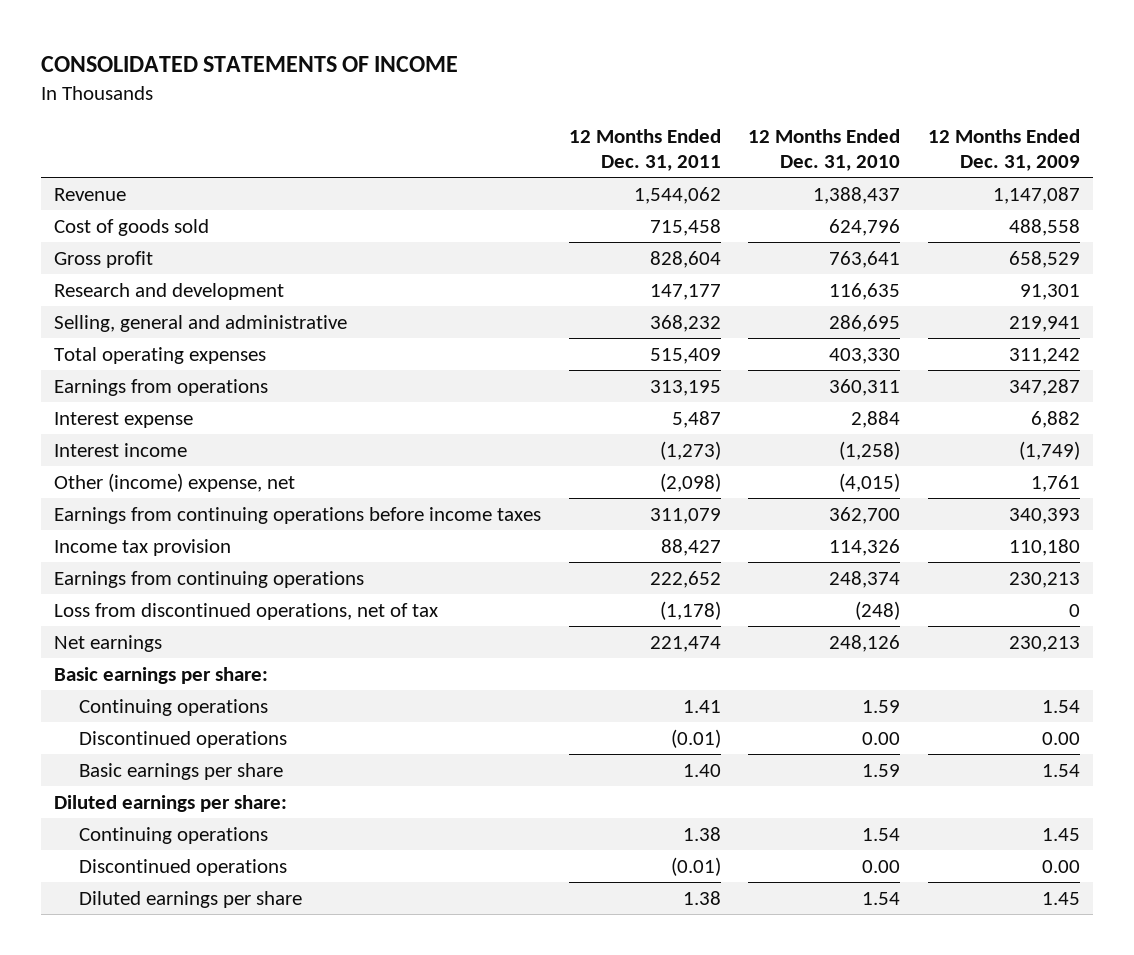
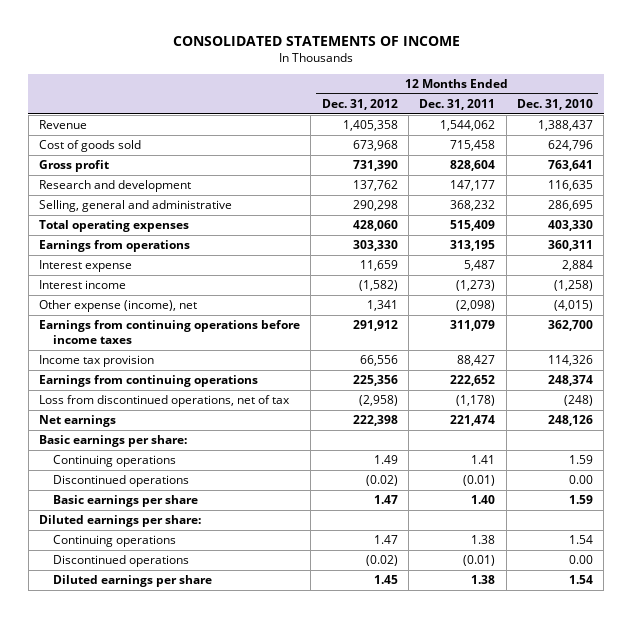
- | 12 Months Ended Dec. 31, 2011 | 12 Months Ended Dec. 31, 2010 | 12 Months Ended Dec. 31, 2009
+ | 12 Months Ended Dec. 31, 2012 | 12 Months Ended Dec. 31, 2011 | 12 Months Ended Dec. 31, 2010
- Other (income) expense, net | (2,098) | (4,015) | 1,761
+ Other expense (income), net | 1,341 | (2,098) | (4,015)

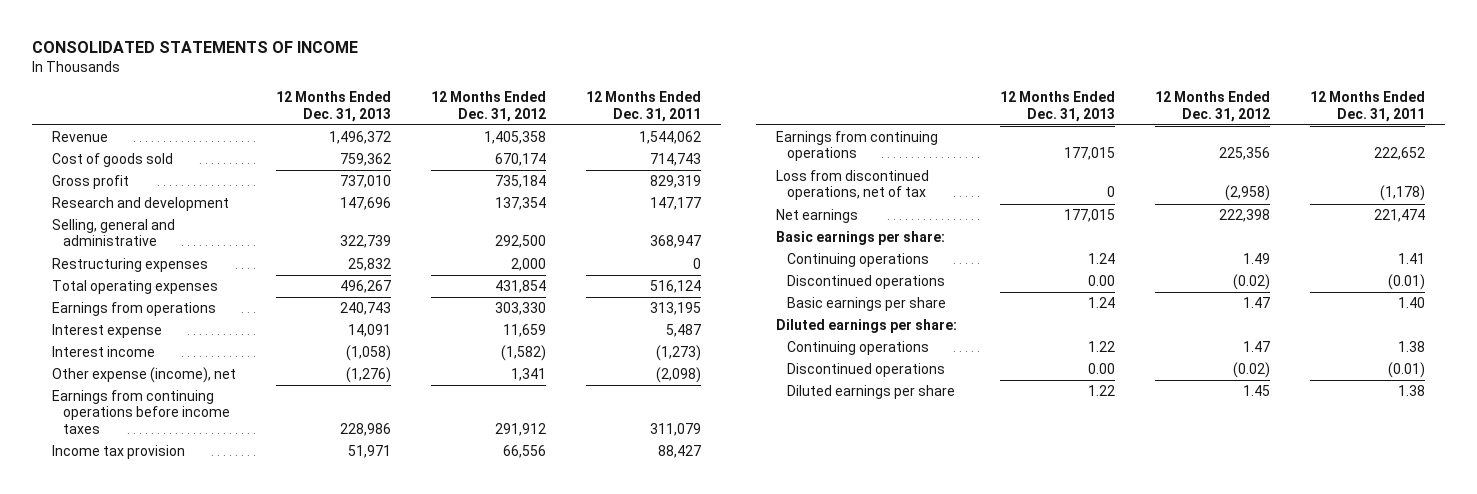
- | 12 Months Ended Dec. 31, 2012 | 12 Months Ended Dec. 31, 2011 | 12 Months Ended Dec. 31, 2010
+ | 12 Months Ended Dec. 31, 2013 | 12 Months Ended Dec. 31, 2012 | 12 Months Ended Dec. 31, 2011
- Cost of goods sold | 673,968 | 715,458 | 624,796
- Gross profit | 731,390 | 828,604 | 763,641
- Research and development | 137,762 | 147,177 | 116,635
- Selling, general and administrative | 290,298 | 368,232 | 286,695
- Total operating expenses | 428,060 | 515,409 | 403,330
+ Cost of goods sold | 759,362 | 670,174 | 714,743
+ Gross profit | 737,010 | 735,184 | 829,319
+ Research and development | 147,696 | 137,354 | 147,177
+ Selling, general and administrative | 322,739 | 292,500 | 368,947
+ Restructuring expenses | 25,832 | 2,000 | 0
+ Total operating expenses | 496,267 | 431,854 | 516,124

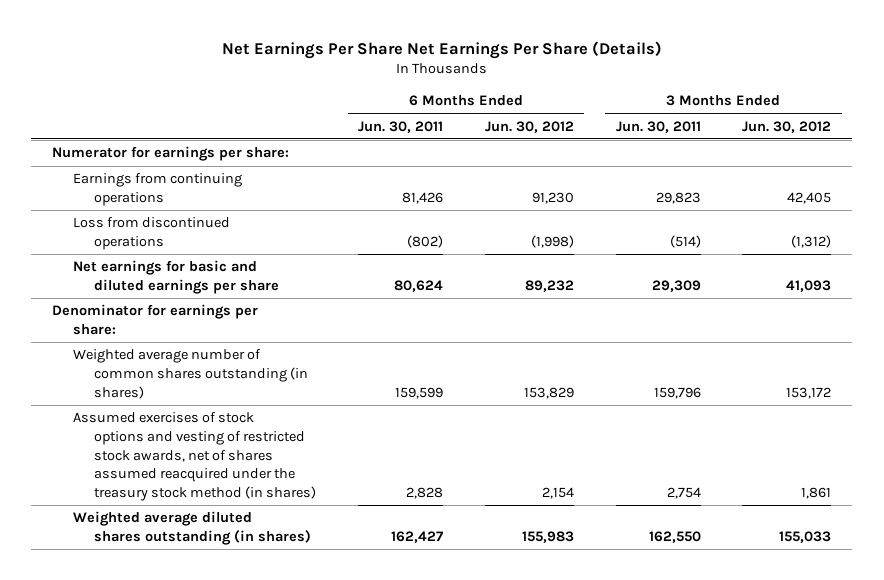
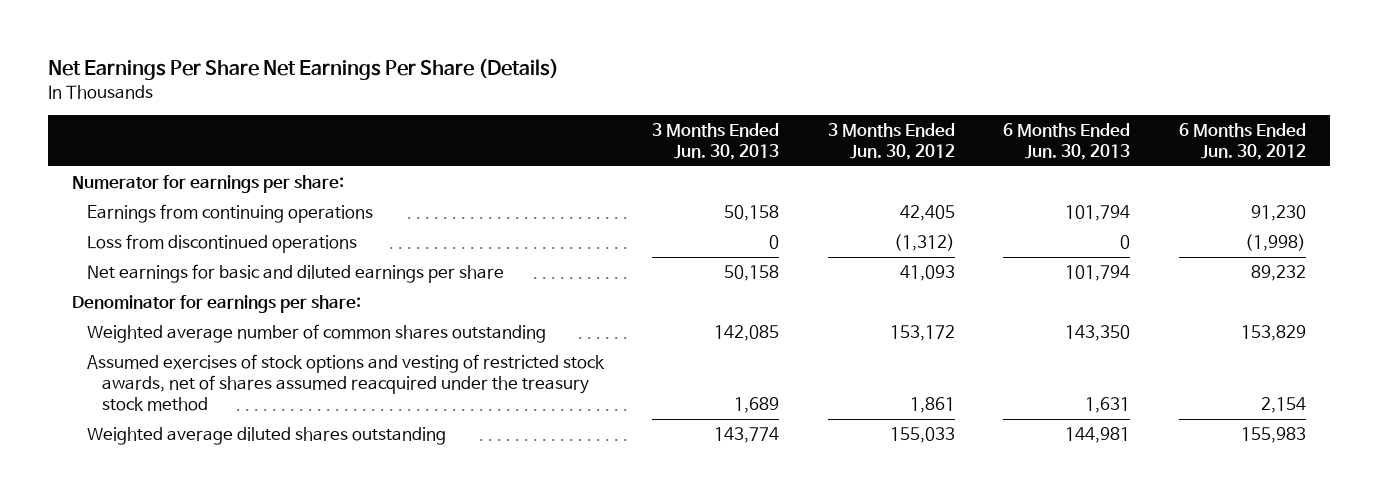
- | 6 Months Ended Jun. 30, 2011 | 6 Months Ended Jun. 30, 2012 | 3 Months Ended Jun. 30, 2011 | 3 Months Ended Jun. 30, 2012
+ | 3 Months Ended Jun. 30, 2013 | 3 Months Ended Jun. 30, 2012 | 6 Months Ended Jun. 30, 2013 | 6 Months Ended Jun. 30, 2012
- Weighted average number of common shares outstanding (in shares) | 159,599 | 153,829 | 159,796 | 153,172
- Assumed exercises of stock options and vesting of restricted stock awards, net of shares assumed reacquired under the treasury stock method (in shares) | 2,828 | 2,154 | 2,754 | 1,861
- Weighted average diluted shares outstanding (in shares) | 162,427 | 155,983 | 162,550 | 155,033
+ Weighted average number of common shares outstanding | 142,085 | 153,172 | 143,350 | 153,829
+ Assumed exercises of stock options and vesting of restricted stock awards, net of shares assumed reacquired under the treasury stock method | 1,689 | 1,861 | 1,631 | 2,154
+ Weighted average diluted shares outstanding | 143,774 | 155,033 | 144,981 | 155,983

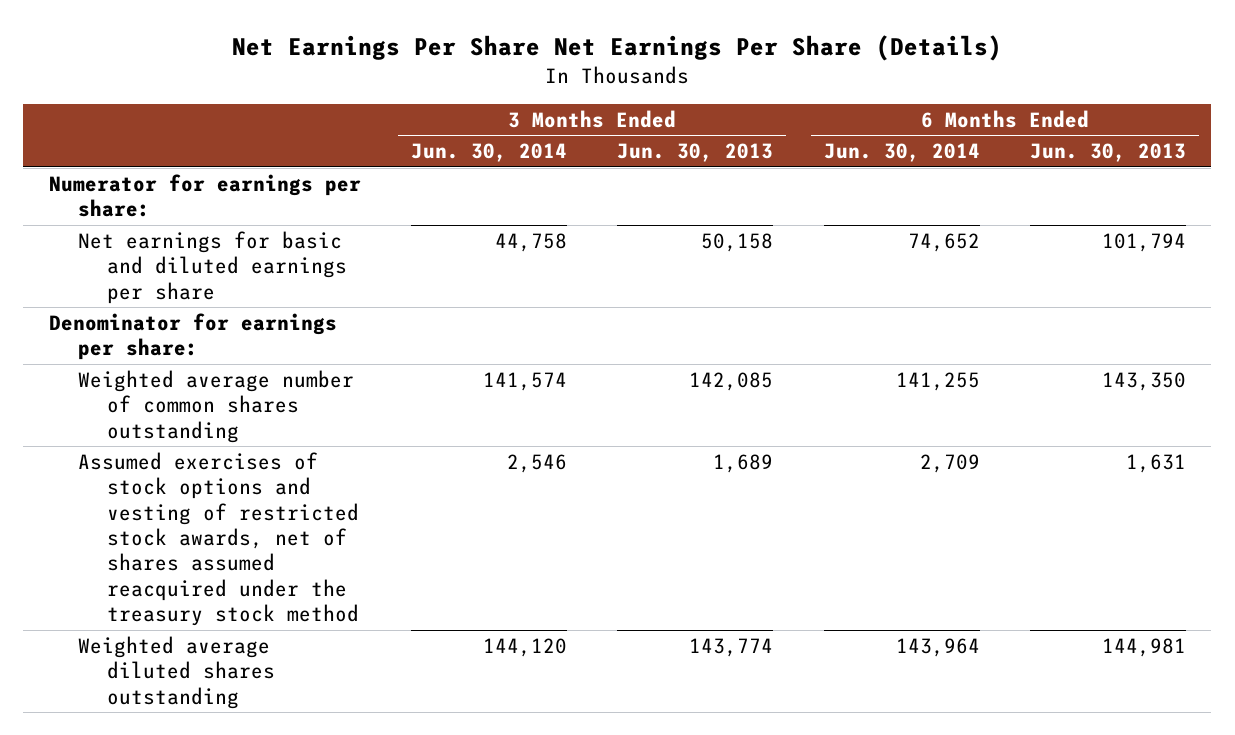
- | 3 Months Ended Jun. 30, 2013 | 3 Months Ended Jun. 30, 2012 | 6 Months Ended Jun. 30, 2013 | 6 Months Ended Jun. 30, 2012
+ | 3 Months Ended Jun. 30, 2014 | 3 Months Ended Jun. 30, 2013 | 6 Months Ended Jun. 30, 2014 | 6 Months Ended Jun. 30, 2013
- Earnings from continuing operations | 50,158 | 42,405 | 101,794 | 91,230
- Loss from discontinued operations | 0 | (1,312) | 0 | (1,998)

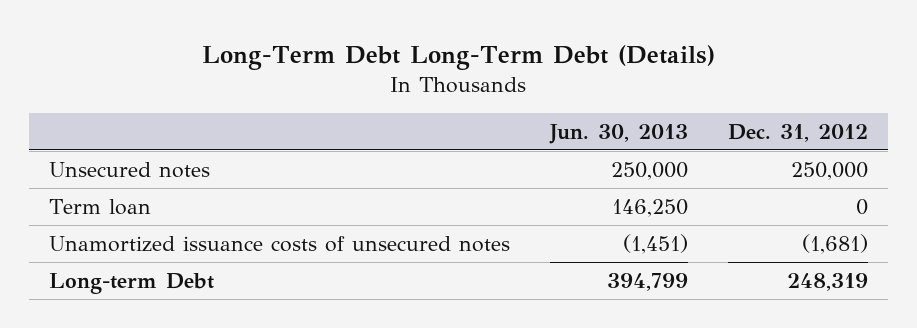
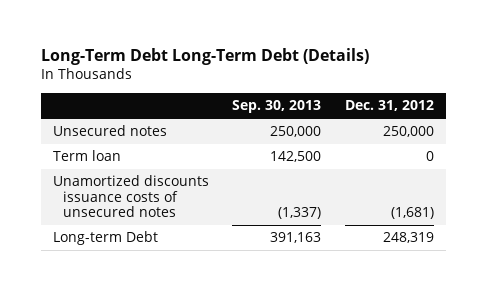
- | Jun. 30, 2013 | Dec. 31, 2012
+ | Sep. 30, 2013 | Dec. 31, 2012
- Unamortized issuance costs of unsecured notes | (1,451) | (1,681)
+ Unamortized discounts issuance costs of unsecured notes | (1,337) | (1,681)

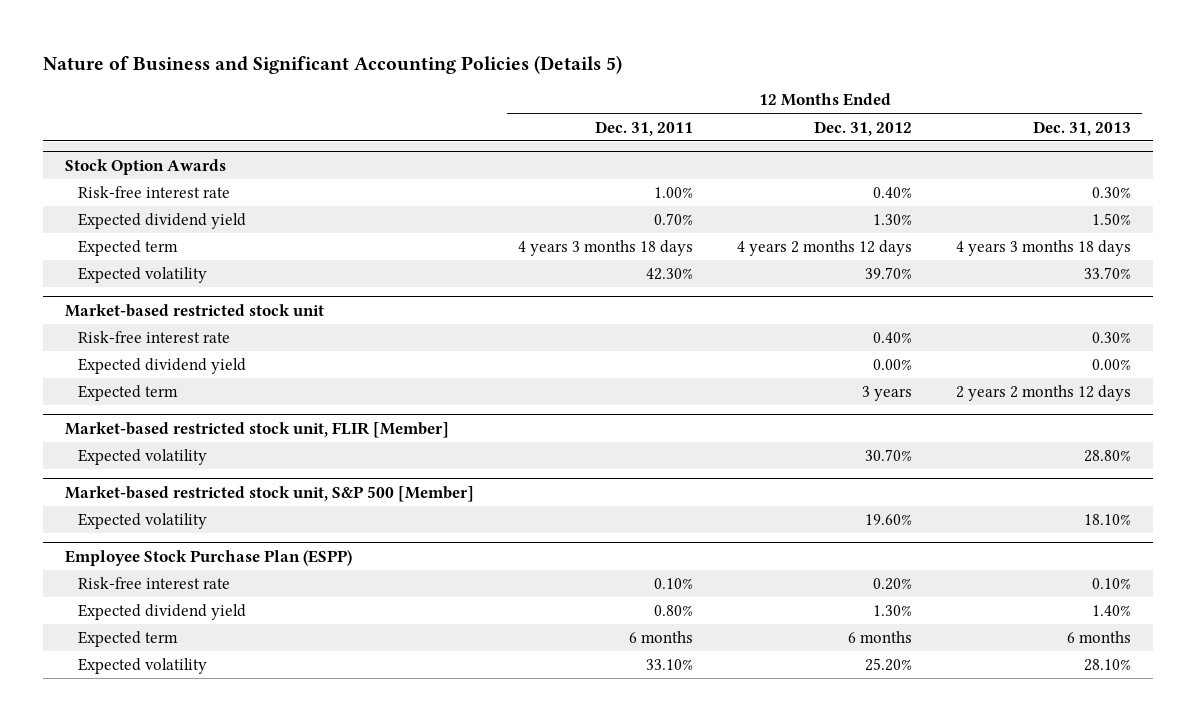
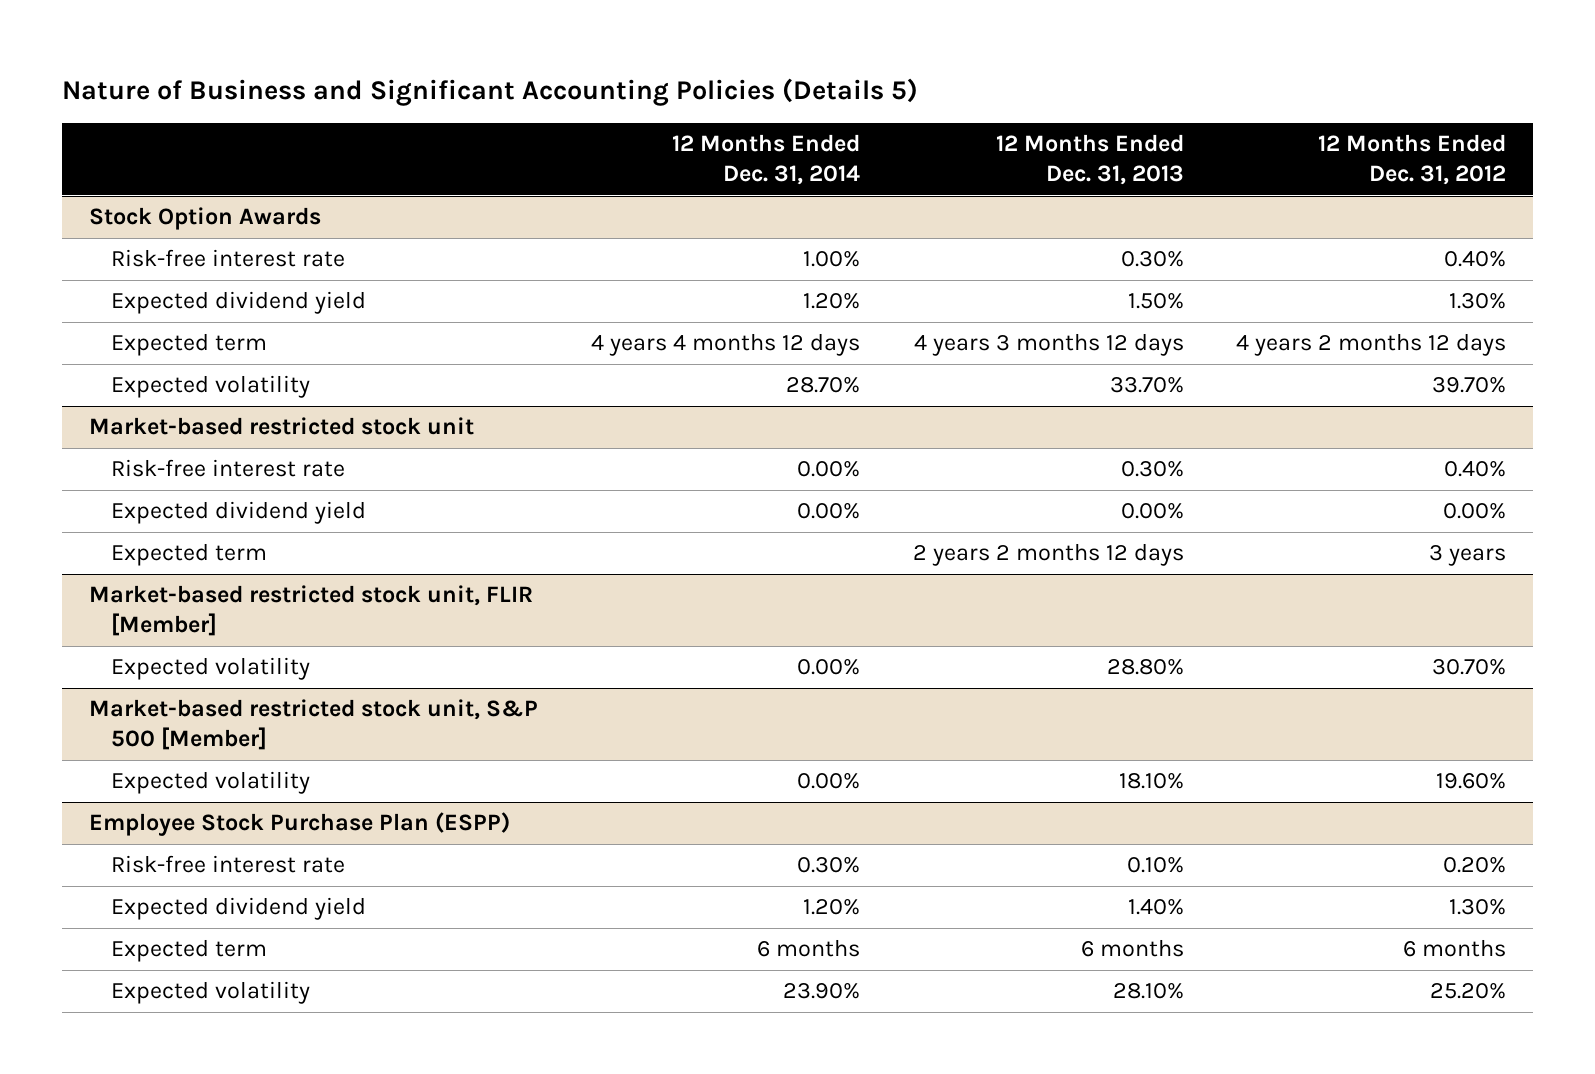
- | 12 Months Ended Dec. 31, 2011 | 12 Months Ended Dec. 31, 2012 | 12 Months Ended Dec. 31, 2013
+ | 12 Months Ended Dec. 31, 2014 | 12 Months Ended Dec. 31, 2013 | 12 Months Ended Dec. 31, 2012
@ Stock Option Awards
- Expected term | 4 years 3 months 18 days | 4 years 2 months 12 days | 4 years 3 months 18 days
+ Expected term | 4 years 4 months 12 days | 4 years 3 months 12 days | 4 years 2 months 12 days

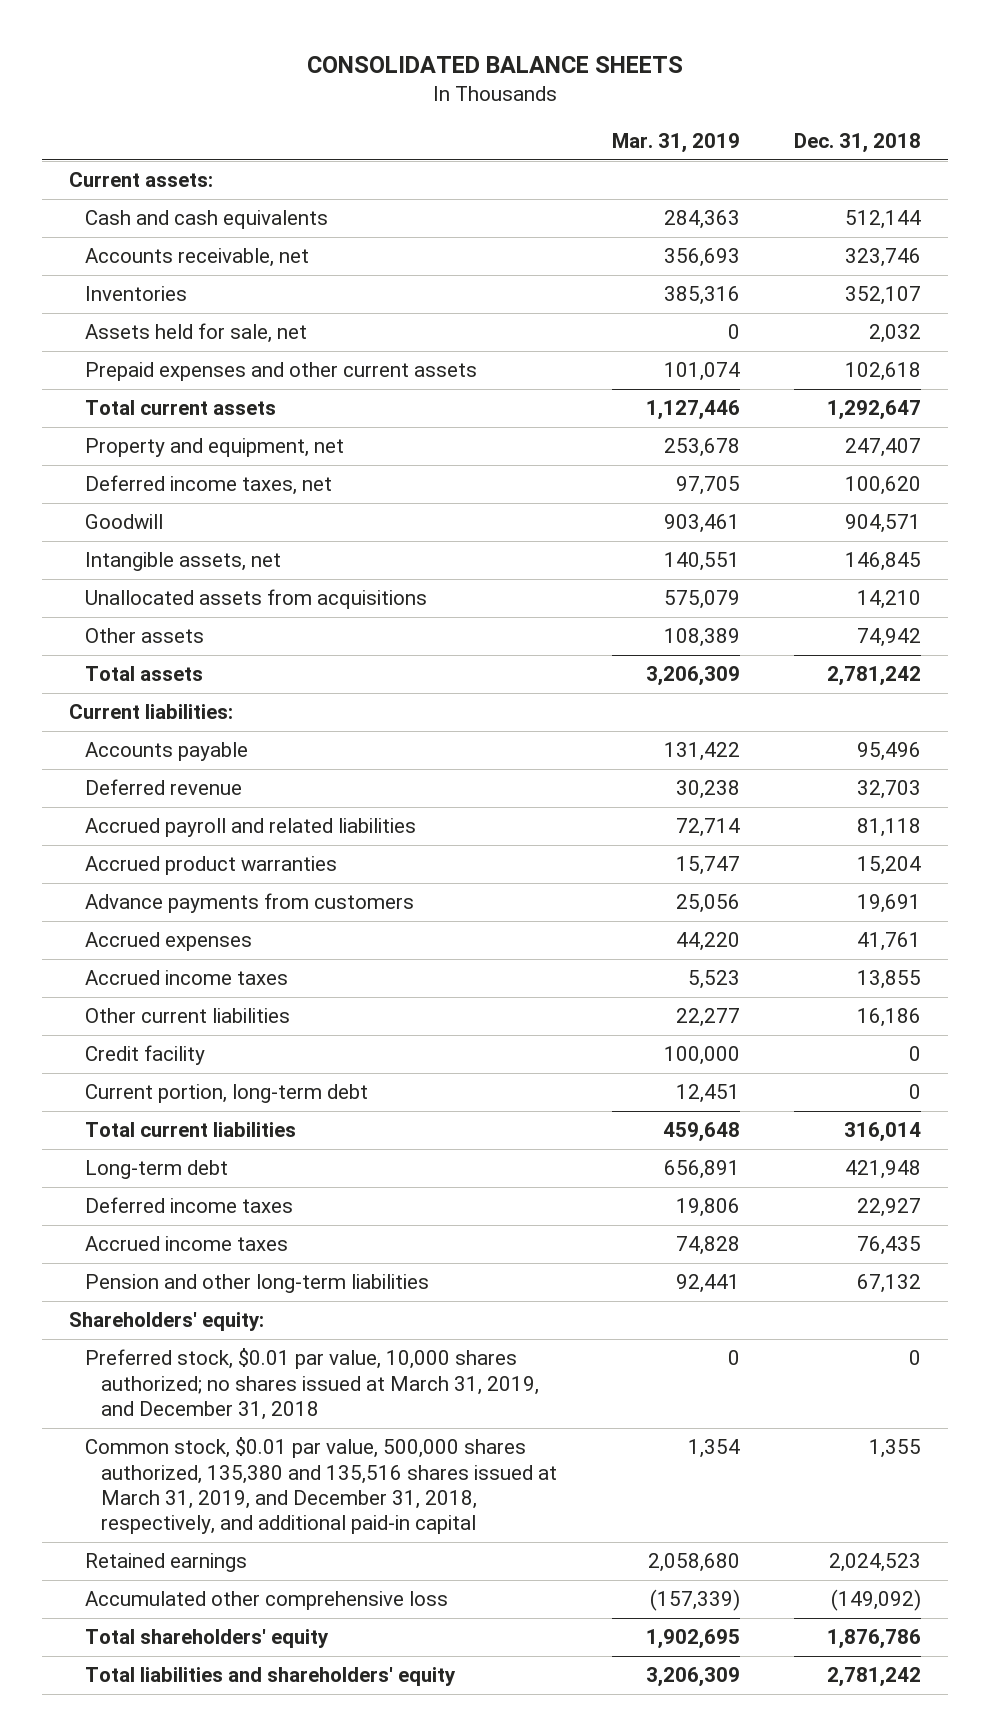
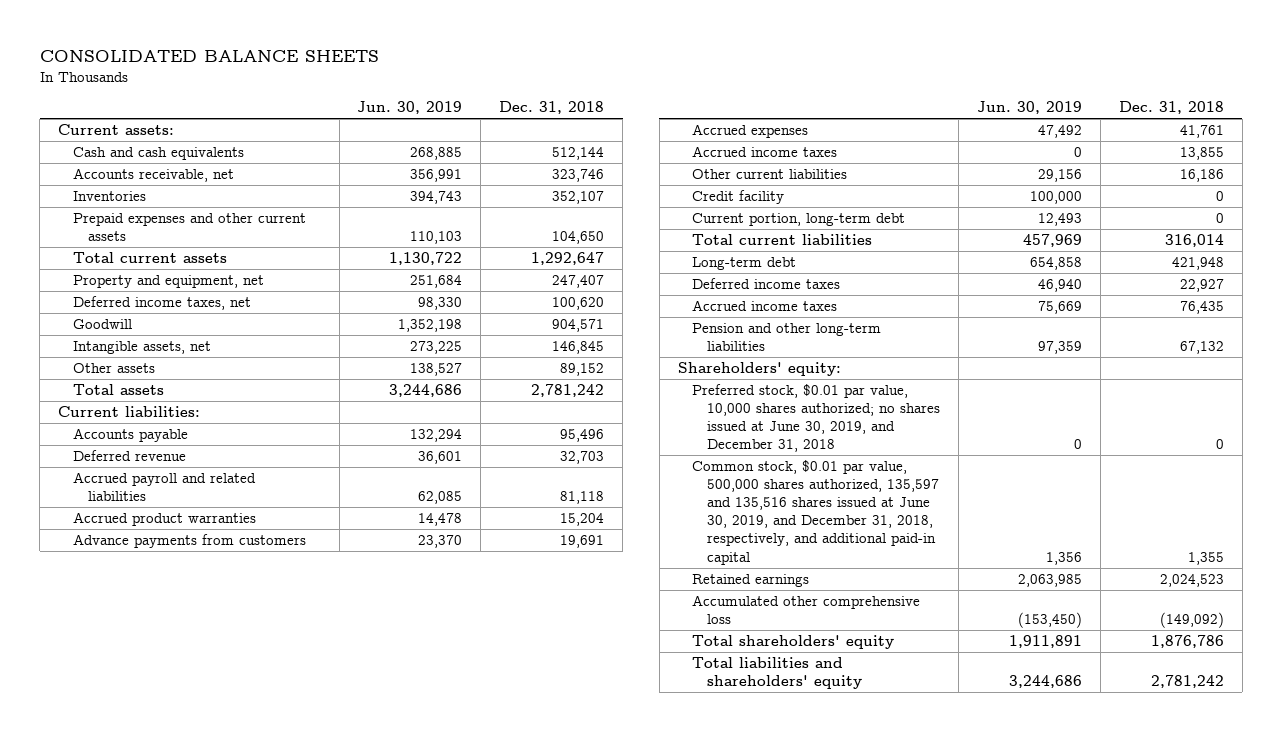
- | Mar. 31, 2019 | Dec. 31, 2018
+ | Jun. 30, 2019 | Dec. 31, 2018
- Assets held for sale, net | 0 | 2,032
- Prepaid expenses and other current assets | 101,074 | 102,618
+ Prepaid expenses and other current assets | 110,103 | 104,650
- Unallocated assets from acquisitions | 575,079 | 14,210
- Other assets | 108,389 | 74,942
+ Other assets | 138,527 | 89,152
- Preferred stock, $0.01 par value, 10,000 shares authorized; no shares issued at March 31, 2019, and December 31, 2018 | 0 | 0
- Common stock, $0.01 par value, 500,000 shares authorized, 135,380 and 135,516 shares issued at March 31, 2019, and December 31, 2018, respectively, and additional paid-in capital | 1,354 | 1,355
+ Preferred stock, $0.01 par value, 10,000 shares authorized; no shares issued at June 30, 2019, and December 31, 2018 | 0 | 0
+ Common stock, $0.01 par value, 500,000 shares authorized, 135,597 and 135,516 shares issued at June 30, 2019, and December 31, 2018, respectively, and additional paid-in capital | 1,356 | 1,355

